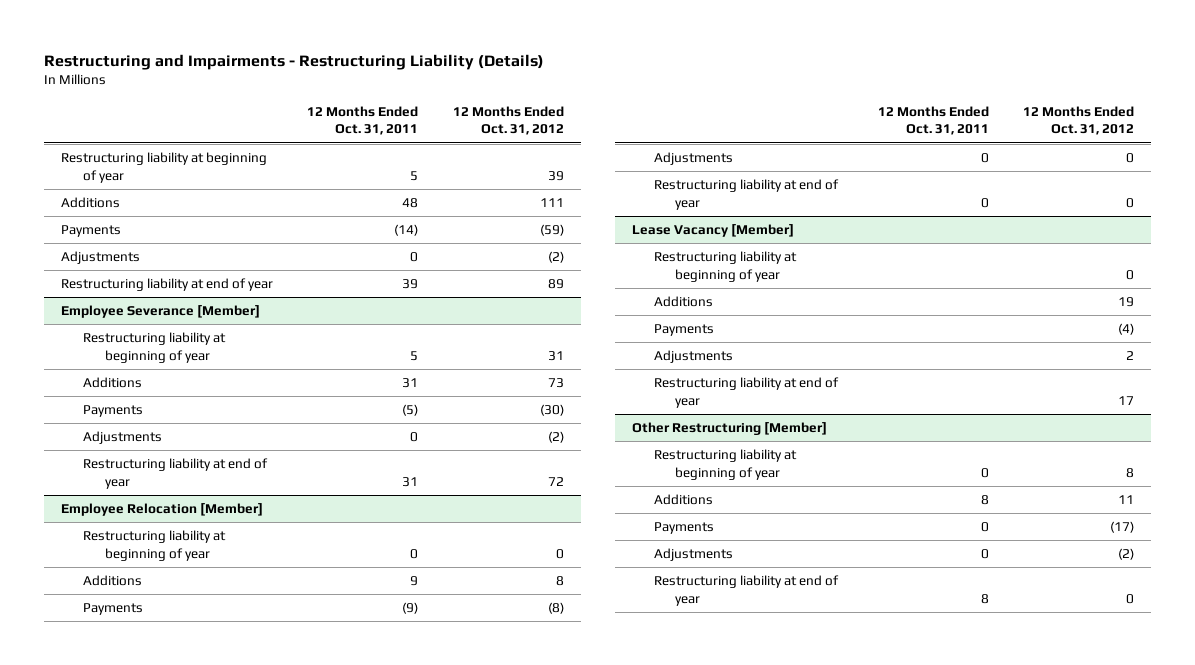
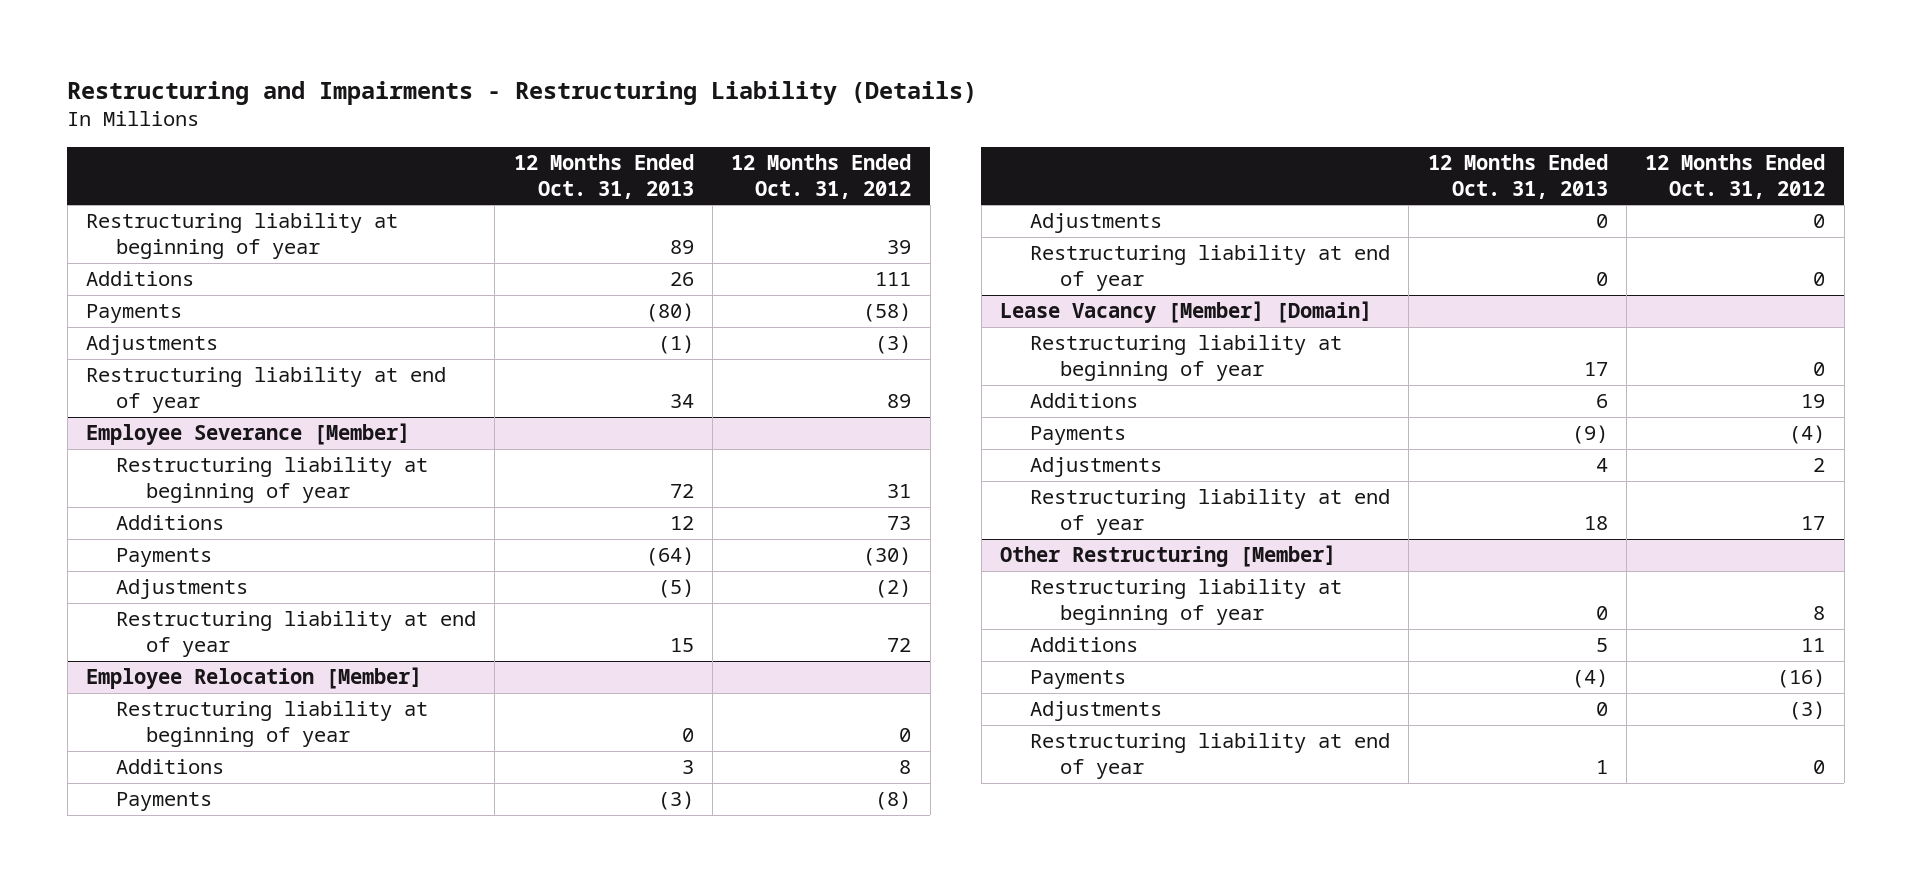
- | 12 Months Ended Oct. 31, 2011 | 12 Months Ended Oct. 31, 2012
+ | 12 Months Ended Oct. 31, 2013 | 12 Months Ended Oct. 31, 2012
- Payments | (14) | (59)
- Adjustments | 0 | (2)
+ Payments | (80) | (58)
+ Adjustments | (1) | (3)
- Lease Vacancy [Member]
+ Lease Vacancy [Member] [Domain]
@ Other Restructuring [Member]
- Payments | 0 | (17)
- Adjustments | 0 | (2)
+ Payments | (4) | (16)
+ Adjustments | 0 | (3)

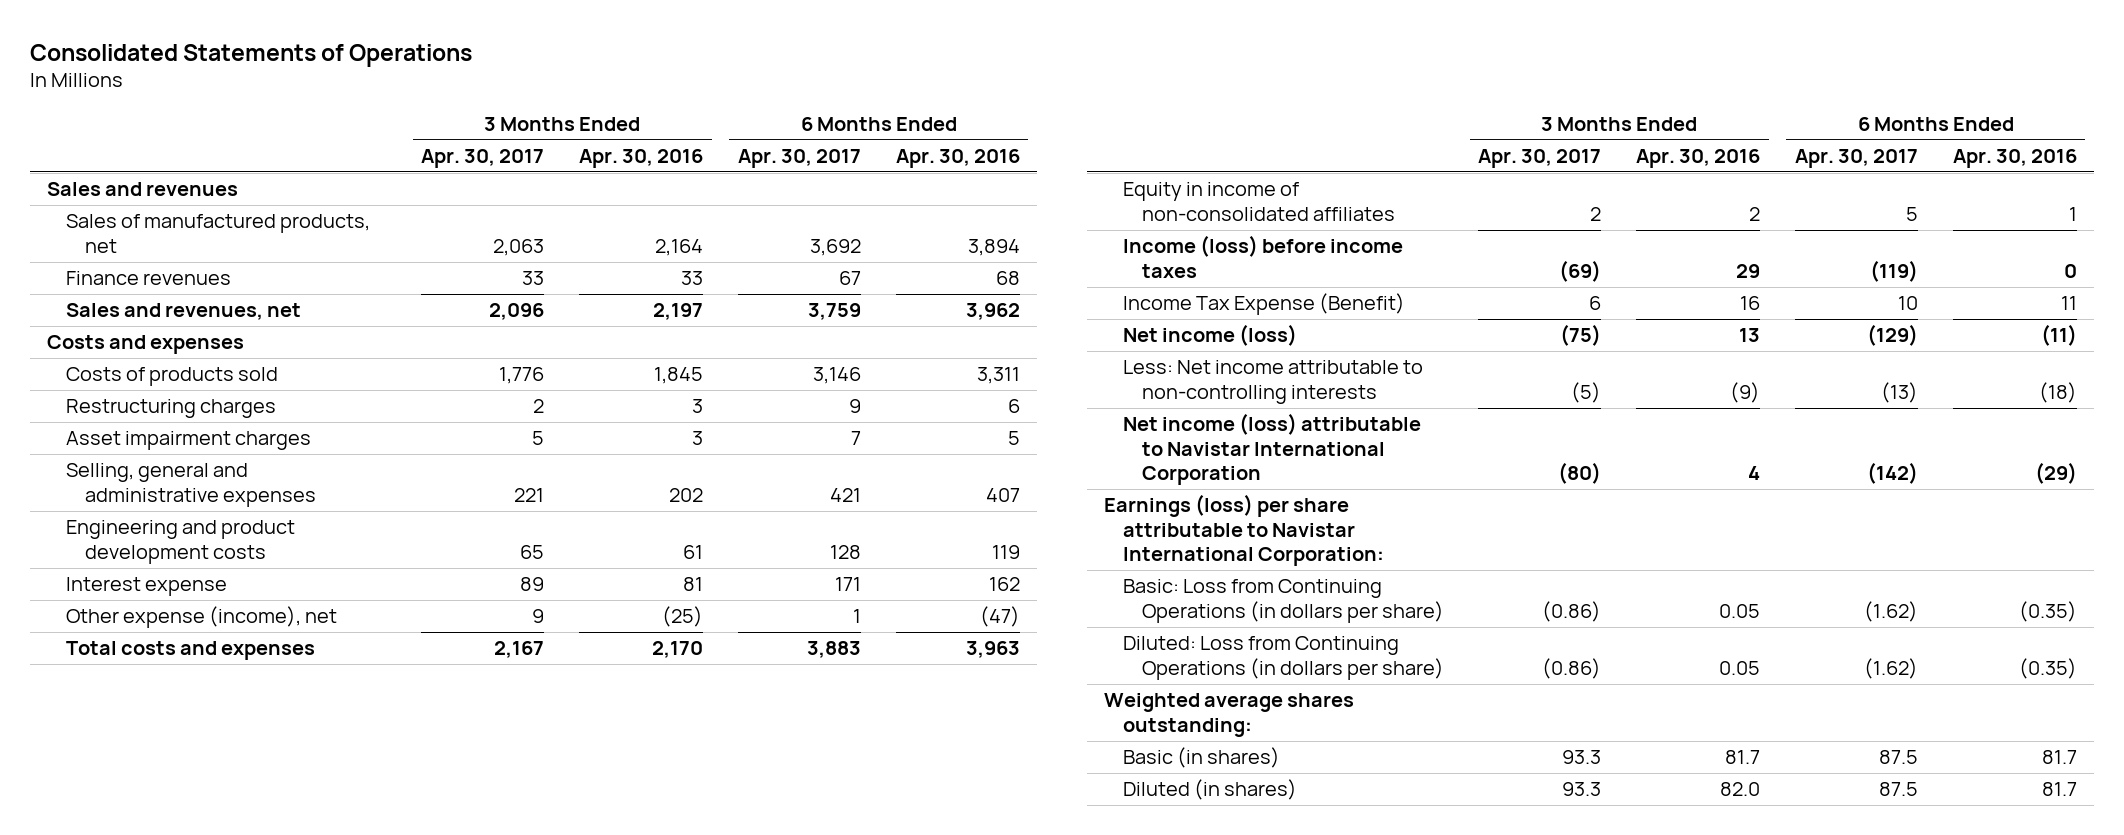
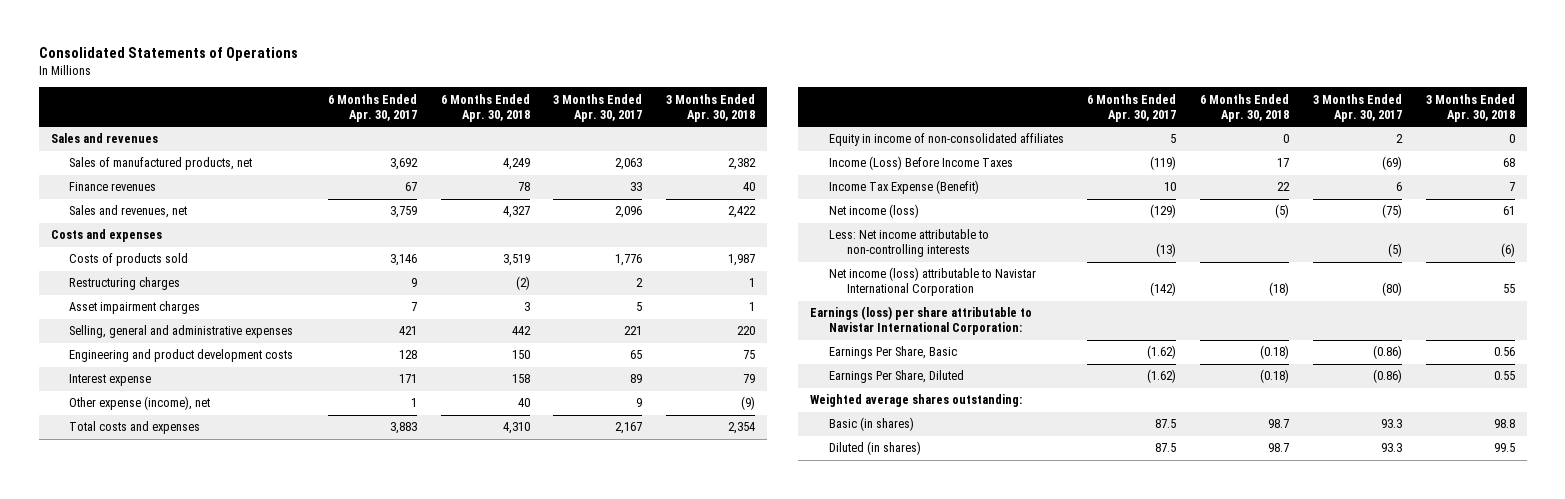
- | 3 Months Ended Apr. 30, 2017 | 3 Months Ended Apr. 30, 2016 | 6 Months Ended Apr. 30, 2017 | 6 Months Ended Apr. 30, 2016
+ | 6 Months Ended Apr. 30, 2017 | 6 Months Ended Apr. 30, 2018 | 3 Months Ended Apr. 30, 2017 | 3 Months Ended Apr. 30, 2018
- Income (loss) before income taxes | (69) | 29 | (119) | 0
+ Income (Loss) Before Income Taxes | (119) | 17 | (69) | 68
- Basic: Loss from Continuing Operations (in dollars per share) | (0.86) | 0.05 | (1.62) | (0.35)
- Diluted: Loss from Continuing Operations (in dollars per share) | (0.86) | 0.05 | (1.62) | (0.35)
+ Earnings Per Share, Basic | (1.62) | (0.18) | (0.86) | 0.56
+ Earnings Per Share, Diluted | (1.62) | (0.18) | (0.86) | 0.55

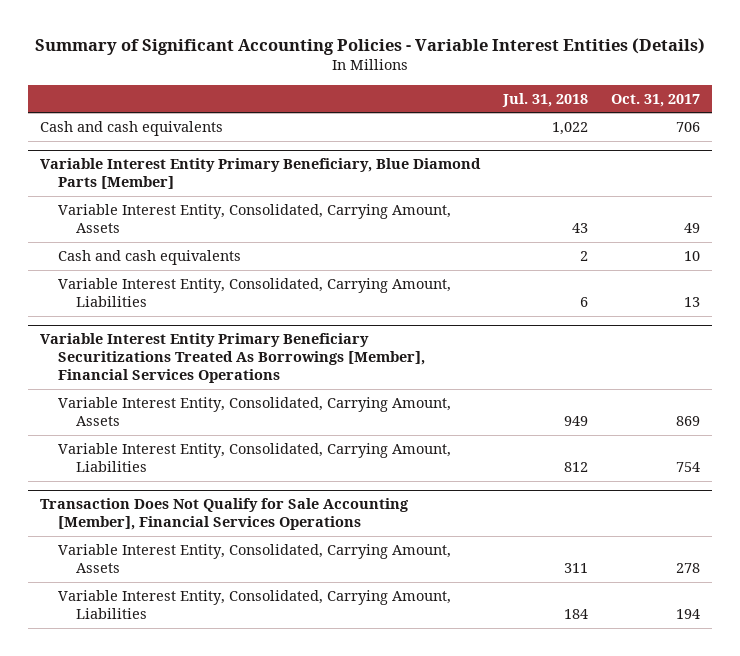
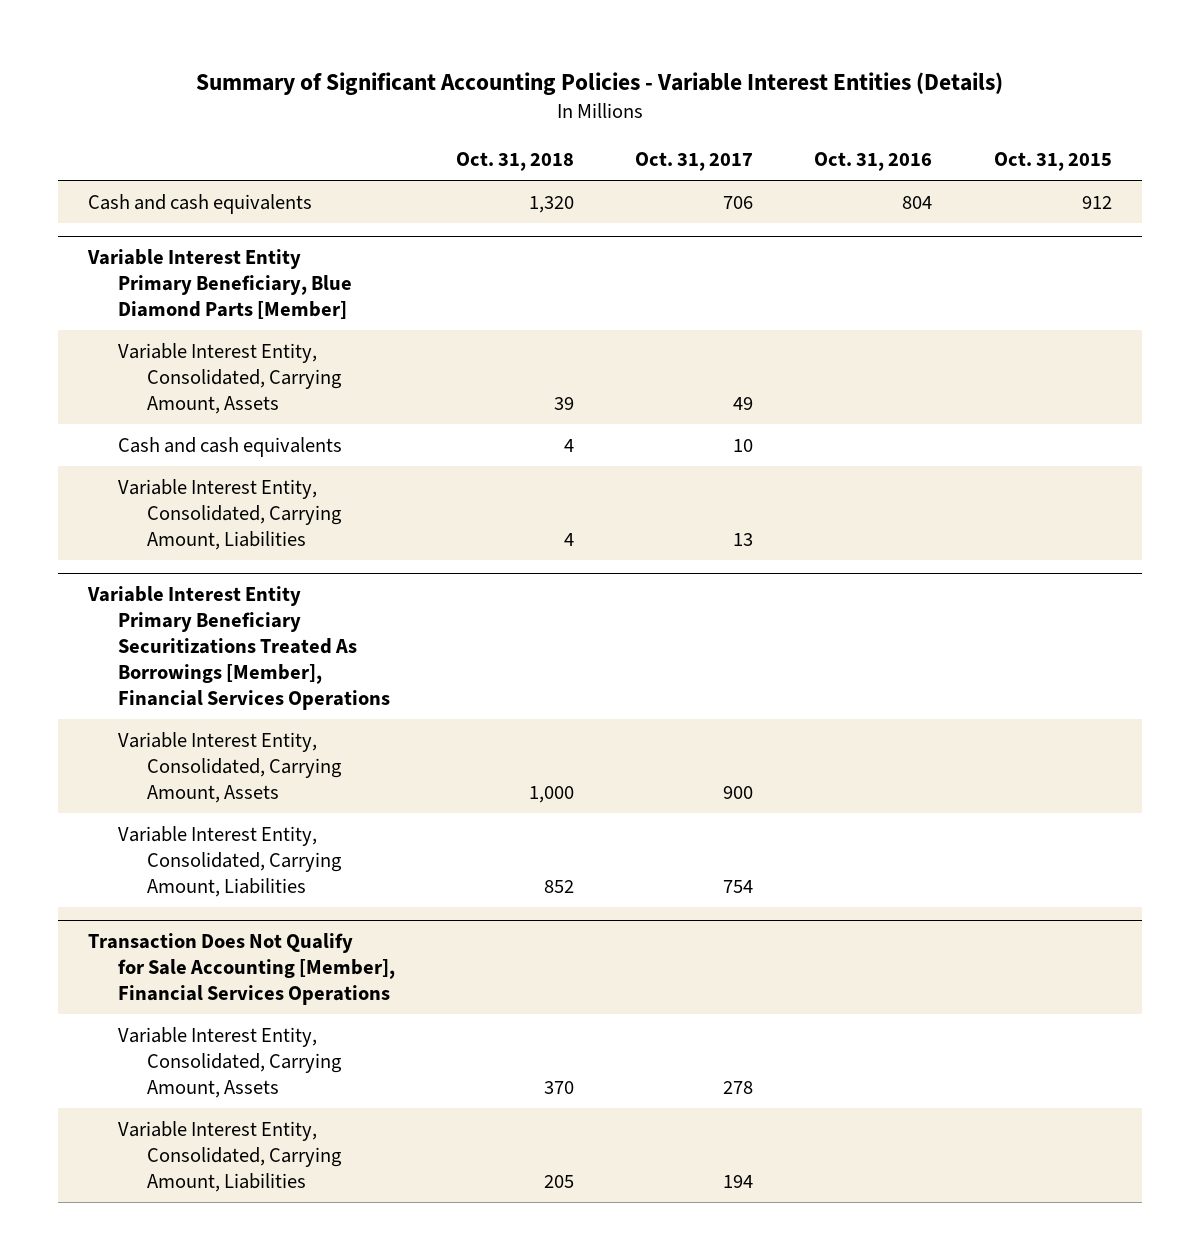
- | Jul. 31, 2018 | Oct. 31, 2017
+ | Oct. 31, 2018 | Oct. 31, 2017 | Oct. 31, 2016 | Oct. 31, 2015
@ Variable Interest Entity Primary Beneficiary Securitizations Treated As Borrowings [Member], Financial Services Operations
- Variable Interest Entity, Consolidated, Carrying Amount, Assets | 949 | 869
+ Variable Interest Entity, Consolidated, Carrying Amount, Assets | 1,000 | 900 | |

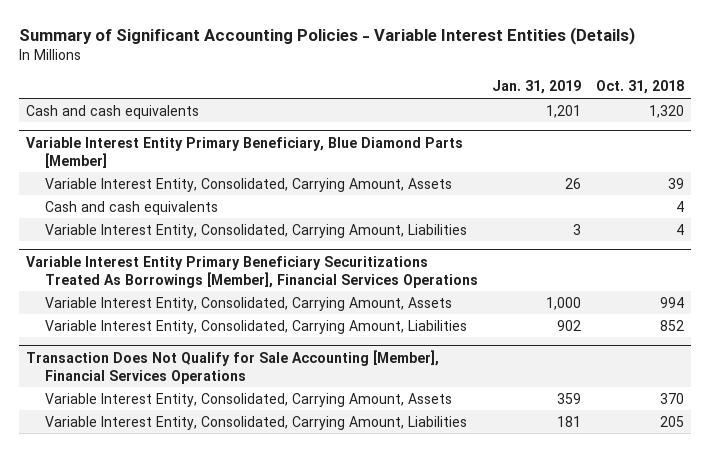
- | Oct. 31, 2018 | Oct. 31, 2017 | Oct. 31, 2016 | Oct. 31, 2015
+ | Jan. 31, 2019 | Oct. 31, 2018
@ Variable Interest Entity Primary Beneficiary Securitizations Treated As Borrowings [Member], Financial Services Operations
- Variable Interest Entity, Consolidated, Carrying Amount, Assets | 1,000 | 900 | |
+ Variable Interest Entity, Consolidated, Carrying Amount, Assets | 1,000 | 994

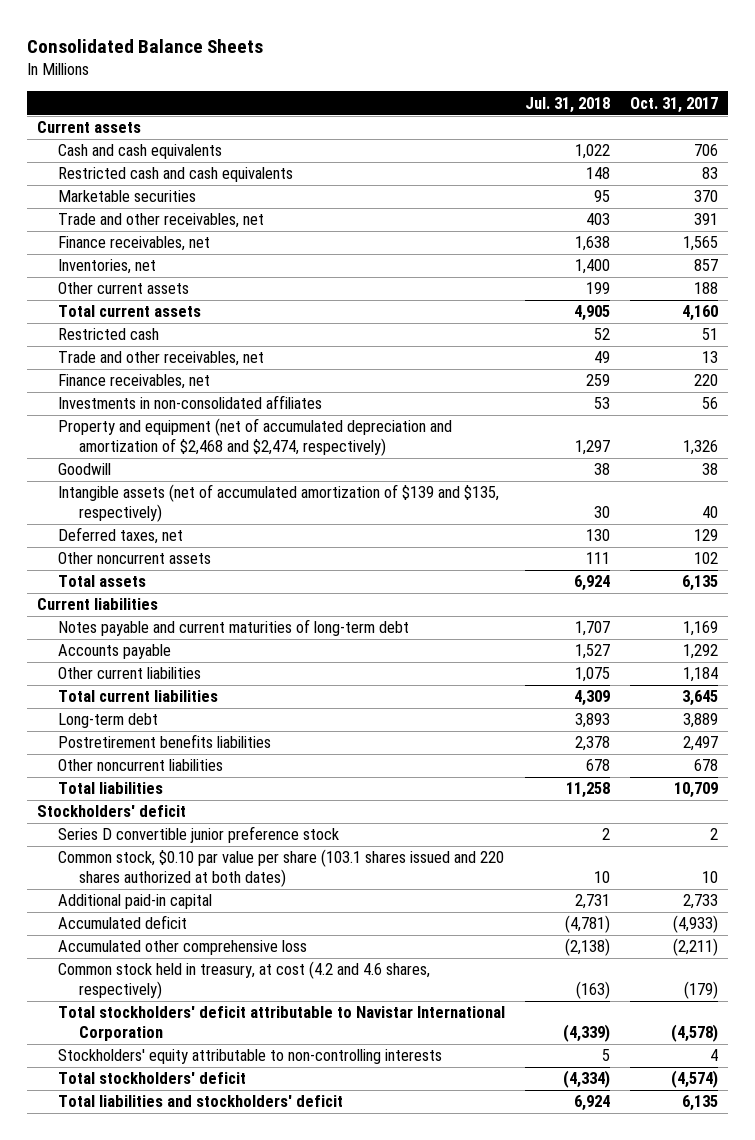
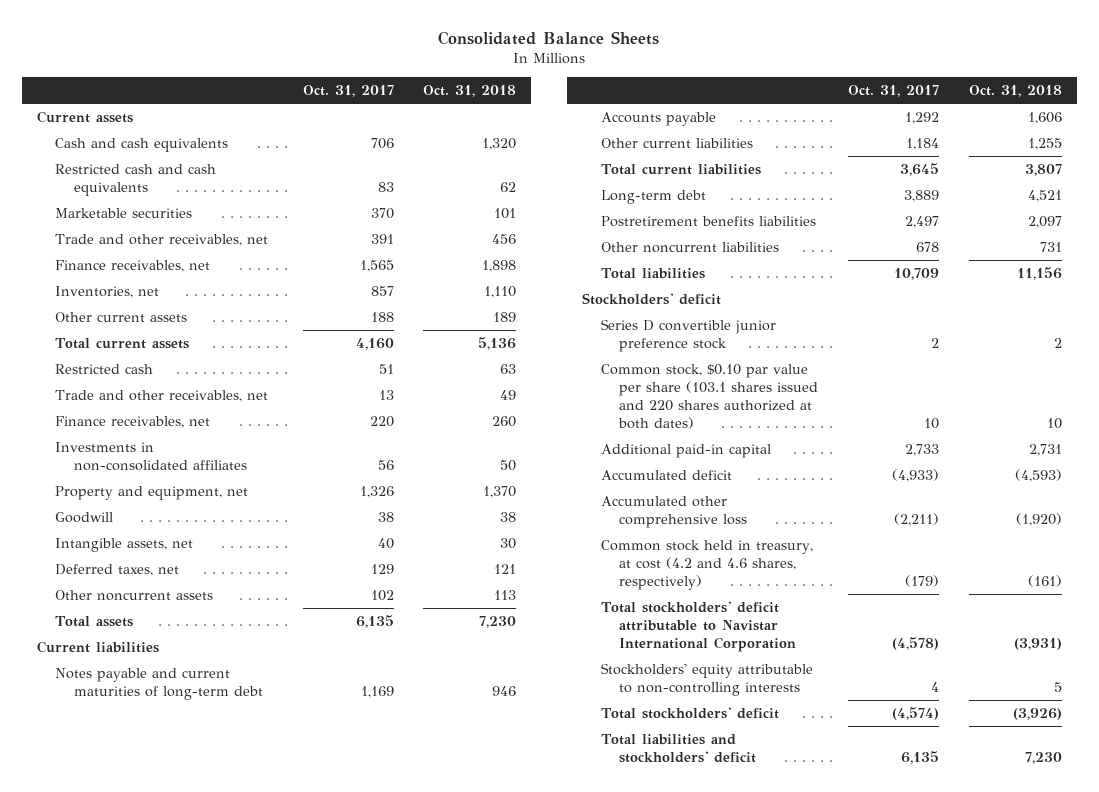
- | Jul. 31, 2018 | Oct. 31, 2017
+ | Oct. 31, 2017 | Oct. 31, 2018
- Property and equipment (net of accumulated depreciation and amortization of $2,468 and $2,474, respectively) | 1,297 | 1,326
+ Property and equipment, net | 1,326 | 1,370
- Intangible assets (net of accumulated amortization of $139 and $135, respectively) | 30 | 40
+ Intangible assets, net | 40 | 30

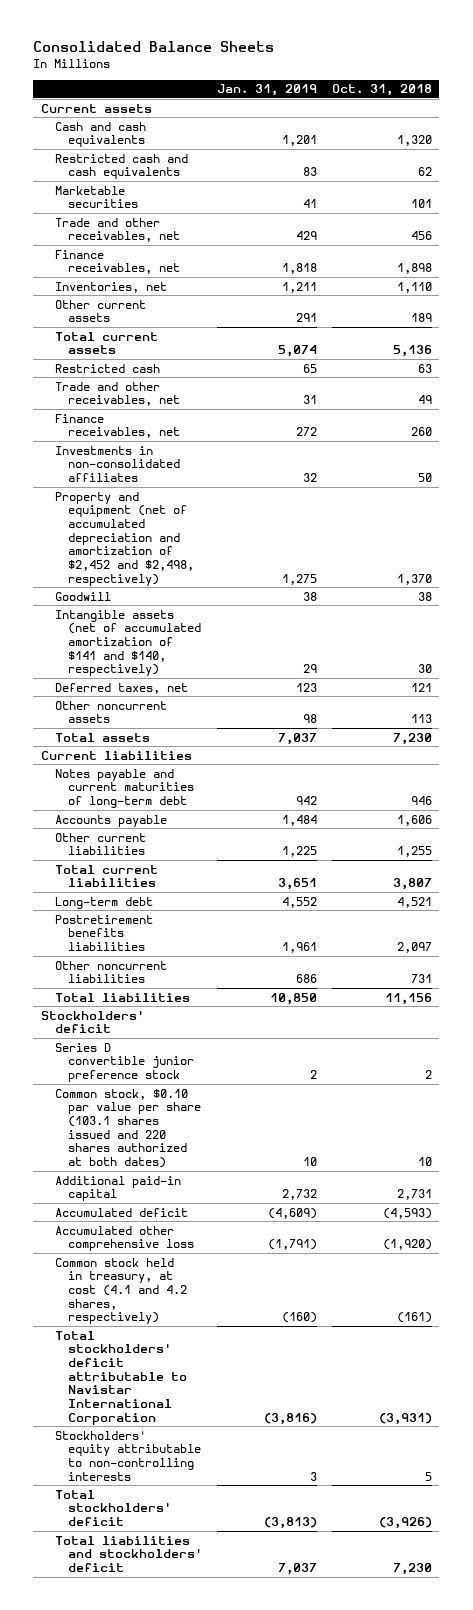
- | Oct. 31, 2017 | Oct. 31, 2018
+ | Jan. 31, 2019 | Oct. 31, 2018
- Property and equipment, net | 1,326 | 1,370
+ Property and equipment (net of accumulated depreciation and amortization of $2,452 and $2,498, respectively) | 1,275 | 1,370
- Intangible assets, net | 40 | 30
+ Intangible assets (net of accumulated amortization of $141 and $140, respectively) | 29 | 30
- Common stock held in treasury, at cost (4.2 and 4.6 shares, respectively) | (179) | (161)
+ Common stock held in treasury, at cost (4.1 and 4.2 shares, respectively) | (160) | (161)

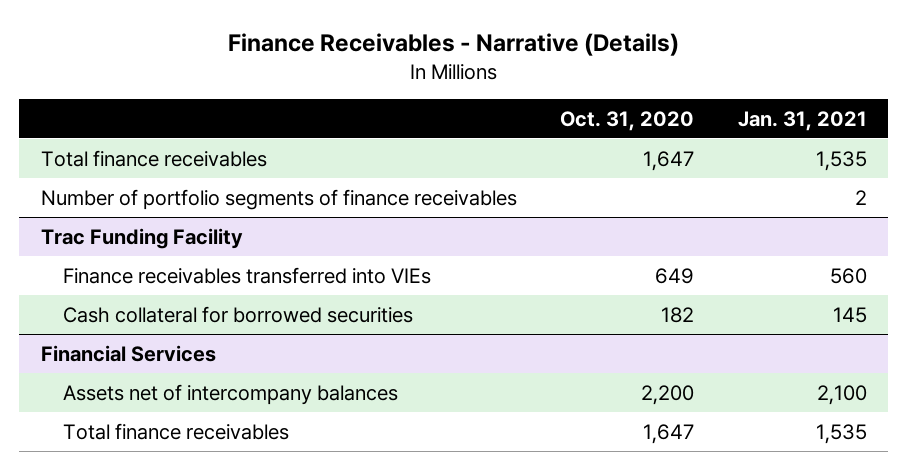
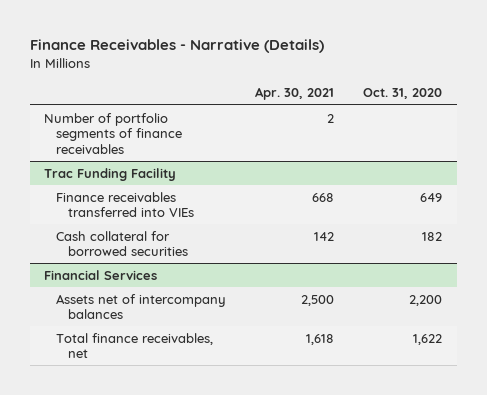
- | Oct. 31, 2020 | Jan. 31, 2021
+ | Apr. 30, 2021 | Oct. 31, 2020
- Total finance receivables | 1,647 | 1,535
@ Financial Services
- Total finance receivables | 1,647 | 1,535
+ Total finance receivables, net | 1,618 | 1,622

